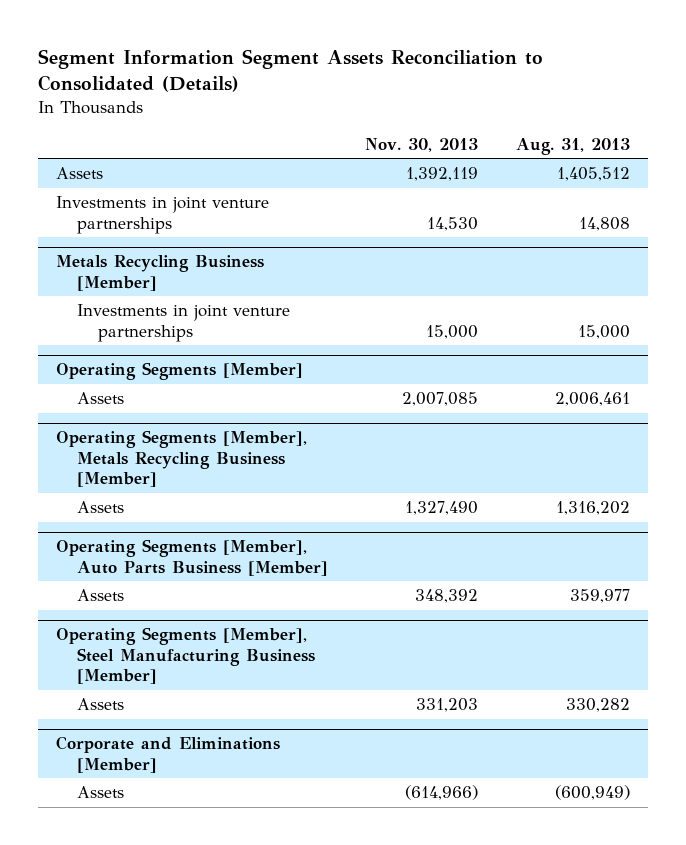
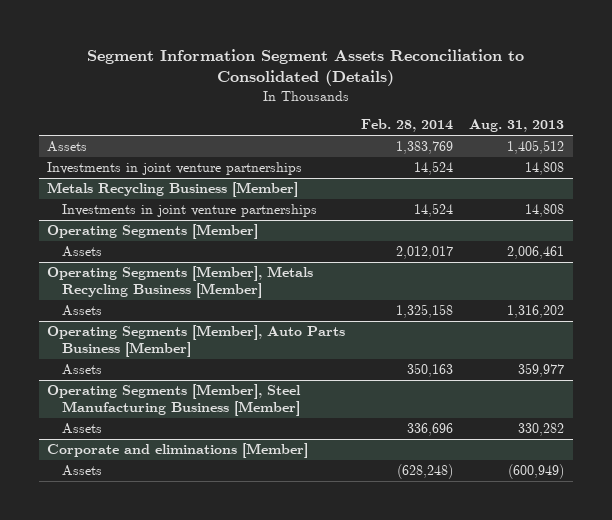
- | Nov. 30, 2013 | Aug. 31, 2013
+ | Feb. 28, 2014 | Aug. 31, 2013
@ Metals Recycling Business [Member]
- Investments in joint venture partnerships | 15,000 | 15,000
+ Investments in joint venture partnerships | 14,524 | 14,808
- Corporate and Eliminations [Member]
+ Corporate and eliminations [Member]

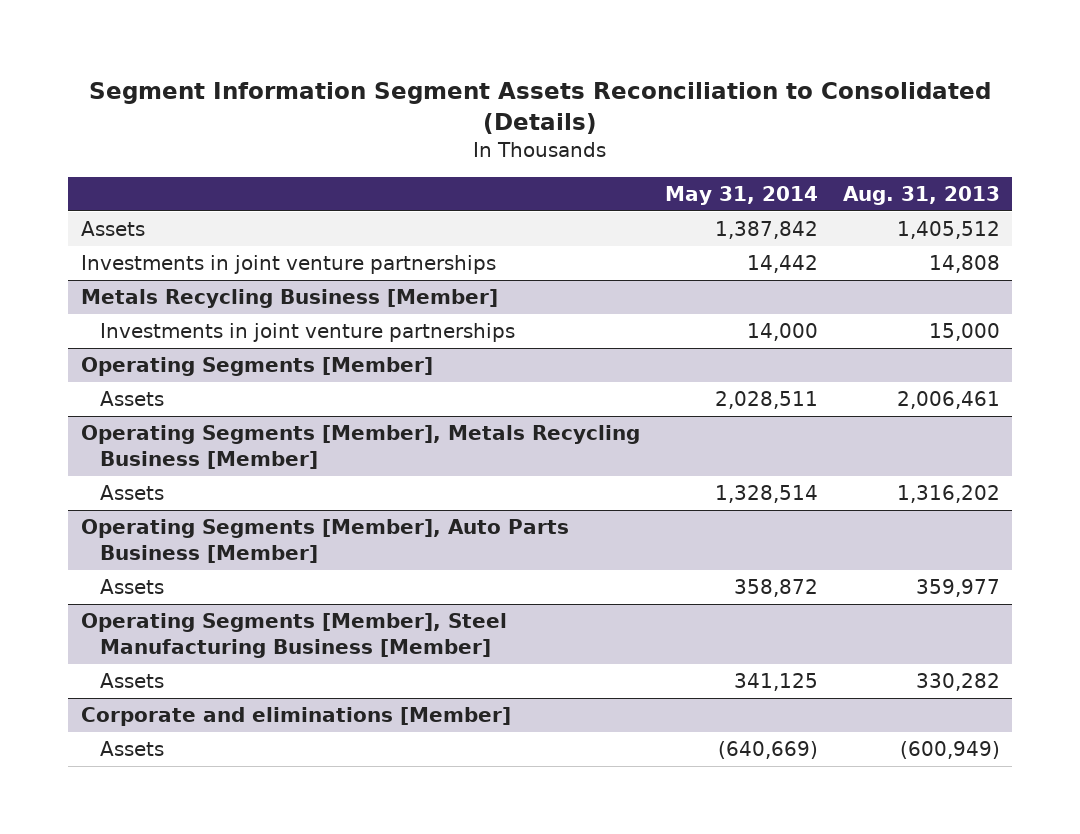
- | Feb. 28, 2014 | Aug. 31, 2013
+ | May 31, 2014 | Aug. 31, 2013
@ Metals Recycling Business [Member]
- Investments in joint venture partnerships | 14,524 | 14,808
+ Investments in joint venture partnerships | 14,000 | 15,000

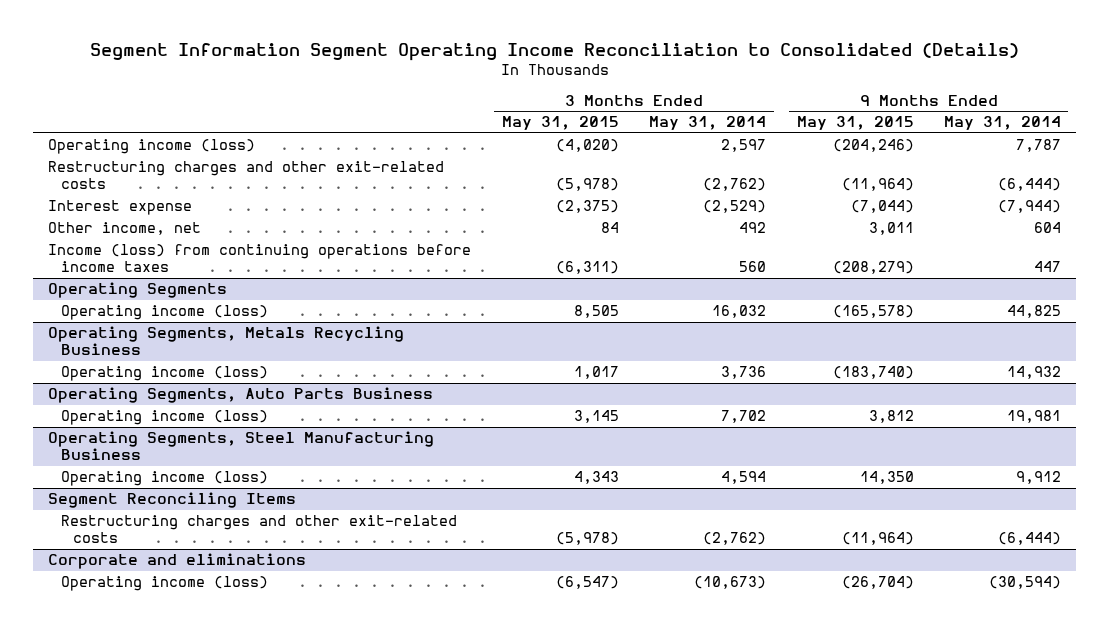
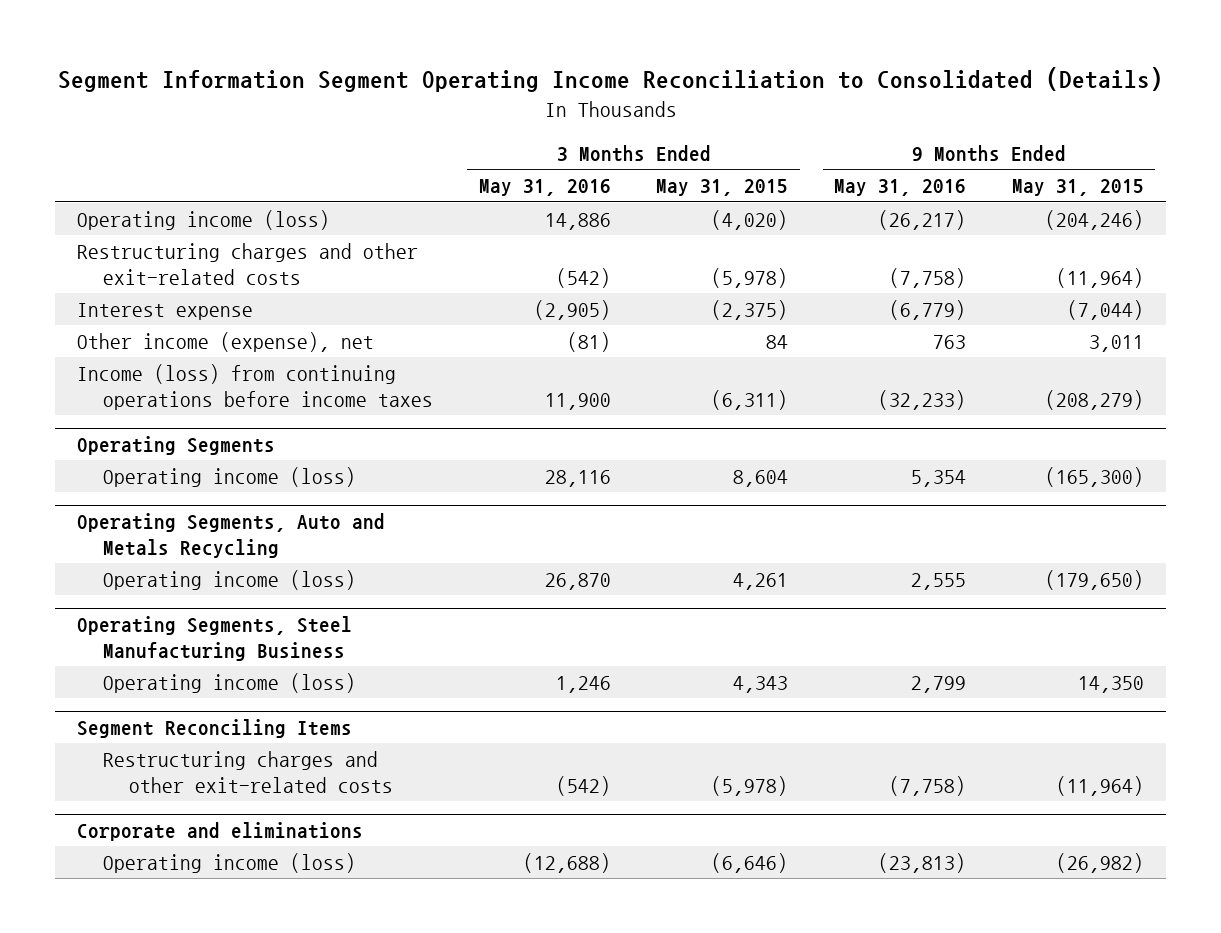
- | 3 Months Ended May 31, 2015 | 3 Months Ended May 31, 2014 | 9 Months Ended May 31, 2015 | 9 Months Ended May 31, 2014
+ | 3 Months Ended May 31, 2016 | 3 Months Ended May 31, 2015 | 9 Months Ended May 31, 2016 | 9 Months Ended May 31, 2015
- Other income, net | 84 | 492 | 3,011 | 604
+ Other income (expense), net | (81) | 84 | 763 | 3,011
@ Operating Segments
- Operating income (loss) | 8,505 | 16,032 | (165,578) | 44,825
- Operating Segments, Metals Recycling Business
- Operating income (loss) | 1,017 | 3,736 | (183,740) | 14,932
- Operating Segments, Auto Parts Business
- Operating income (loss) | 3,145 | 7,702 | 3,812 | 19,981
@ Operating Segments
+ Operating income (loss) | 28,116 | 8,604 | 5,354 | (165,300)
+ Operating Segments, Auto and Metals Recycling
+ Operating income (loss) | 26,870 | 4,261 | 2,555 | (179,650)
@ Corporate and eliminations
- Operating income (loss) | (6,547) | (10,673) | (26,704) | (30,594)
+ Operating income (loss) | (12,688) | (6,646) | (23,813) | (26,982)

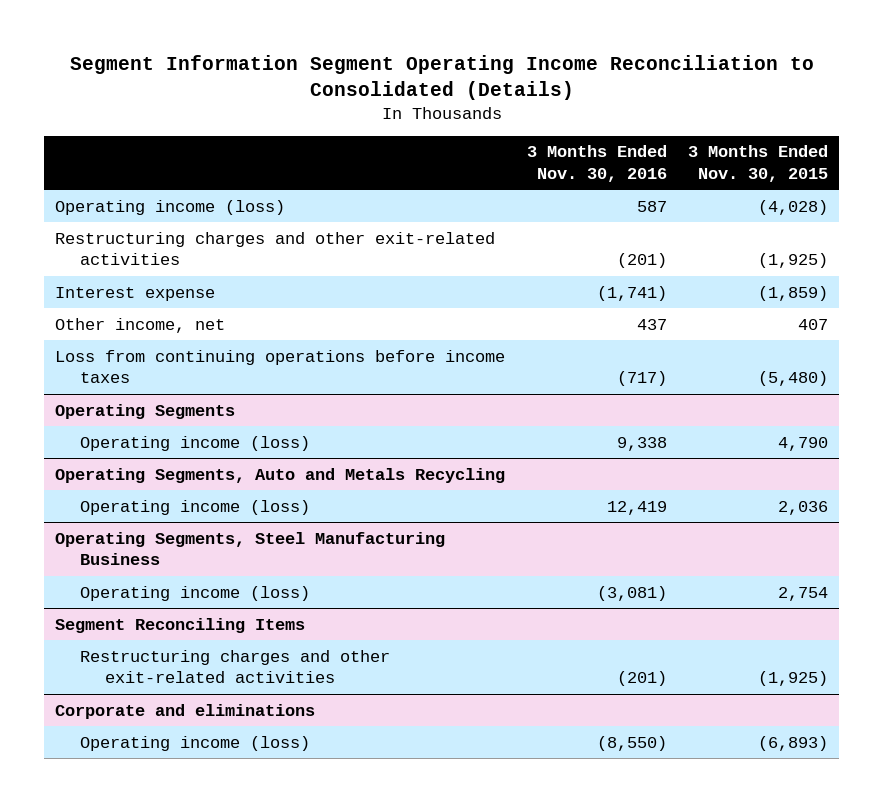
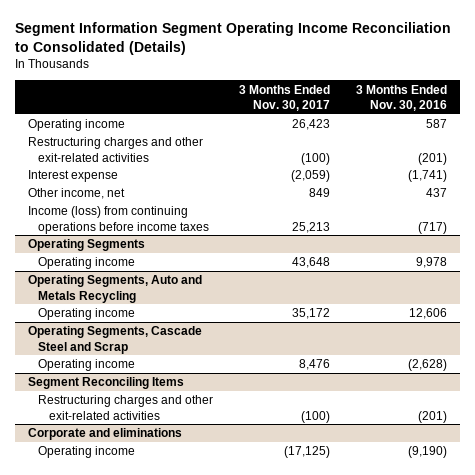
- | 3 Months Ended Nov. 30, 2016 | 3 Months Ended Nov. 30, 2015
+ | 3 Months Ended Nov. 30, 2017 | 3 Months Ended Nov. 30, 2016
- Operating income (loss) | 587 | (4,028)
+ Operating income | 26,423 | 587
- Loss from continuing operations before income taxes | (717) | (5,480)
+ Income (loss) from continuing operations before income taxes | 25,213 | (717)
@ Operating Segments
- Operating income (loss) | 9,338 | 4,790
+ Operating income | 43,648 | 9,978
@ Operating Segments, Auto and Metals Recycling
- Operating income (loss) | 12,419 | 2,036
- Operating Segments, Steel Manufacturing Business
- Operating income (loss) | (3,081) | 2,754
@ Operating Segments, Auto and Metals Recycling
+ Operating income | 35,172 | 12,606
+ Operating Segments, Cascade Steel and Scrap
+ Operating income | 8,476 | (2,628)
@ Corporate and eliminations
- Operating income (loss) | (8,550) | (6,893)
+ Operating income | (17,125) | (9,190)

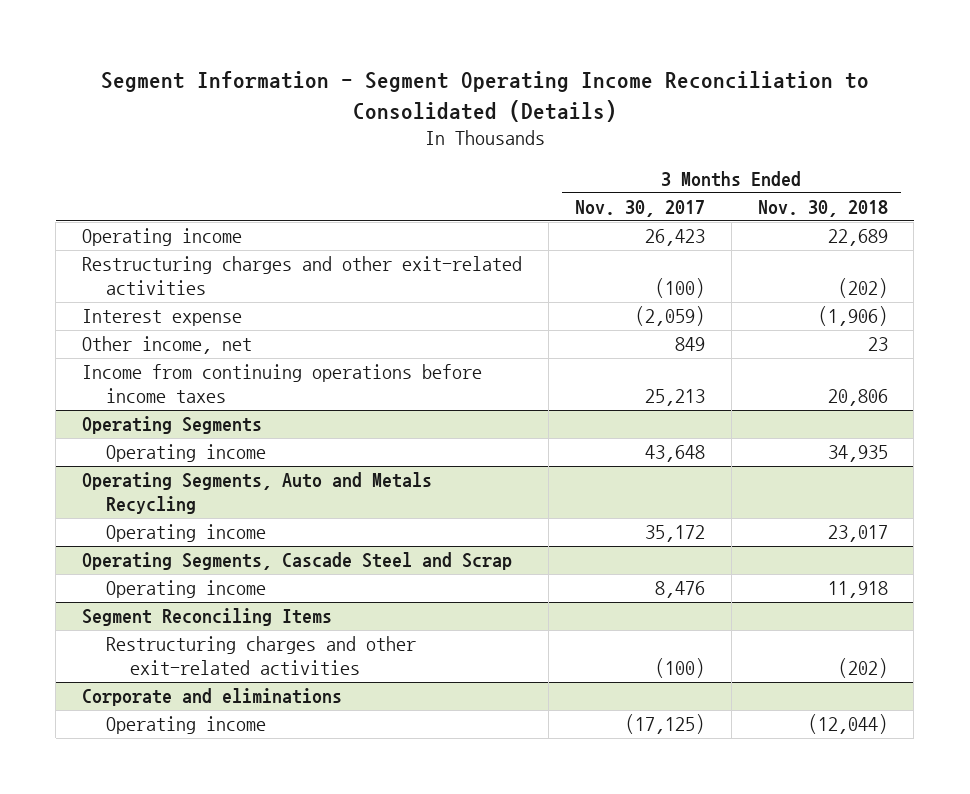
- Segment Information Segment Operating Income Reconciliation to Consolidated (Details)
+ Segment Information - Segment Operating Income Reconciliation to Consolidated (Details)
- | 3 Months Ended Nov. 30, 2017 | 3 Months Ended Nov. 30, 2016
+ | 3 Months Ended Nov. 30, 2017 | 3 Months Ended Nov. 30, 2018
- Income (loss) from continuing operations before income taxes | 25,213 | (717)
+ Income from continuing operations before income taxes | 25,213 | 20,806

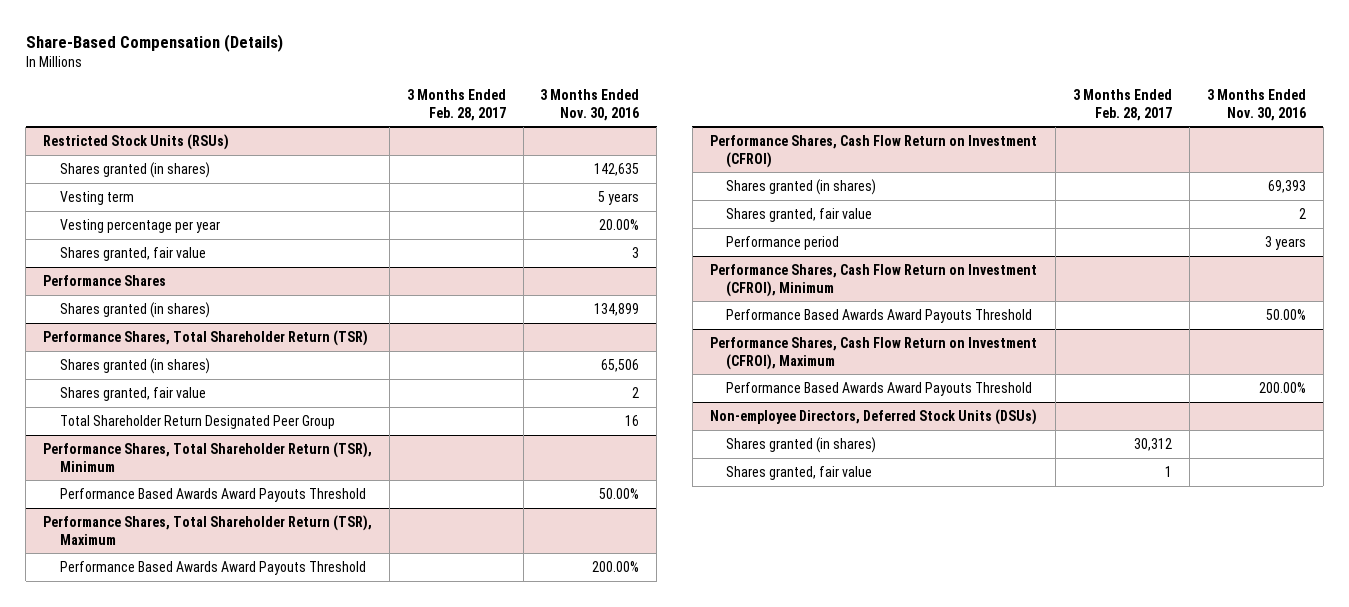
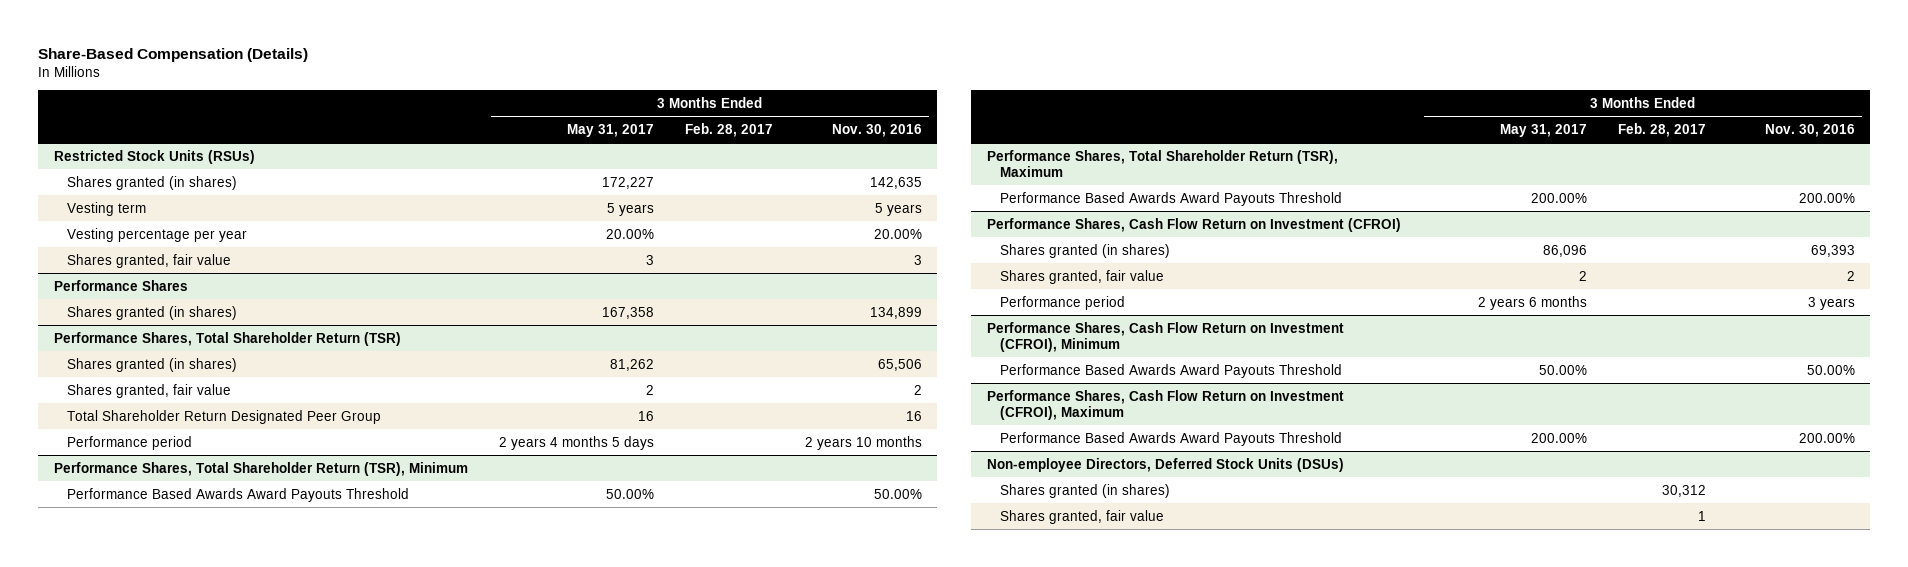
- | 3 Months Ended Feb. 28, 2017 | 3 Months Ended Nov. 30, 2016
+ | 3 Months Ended May 31, 2017 | 3 Months Ended Feb. 28, 2017 | 3 Months Ended Nov. 30, 2016
@ Performance Shares, Total Shareholder Return (TSR)
+ Performance period | 2 years 4 months 5 days | | 2 years 10 months

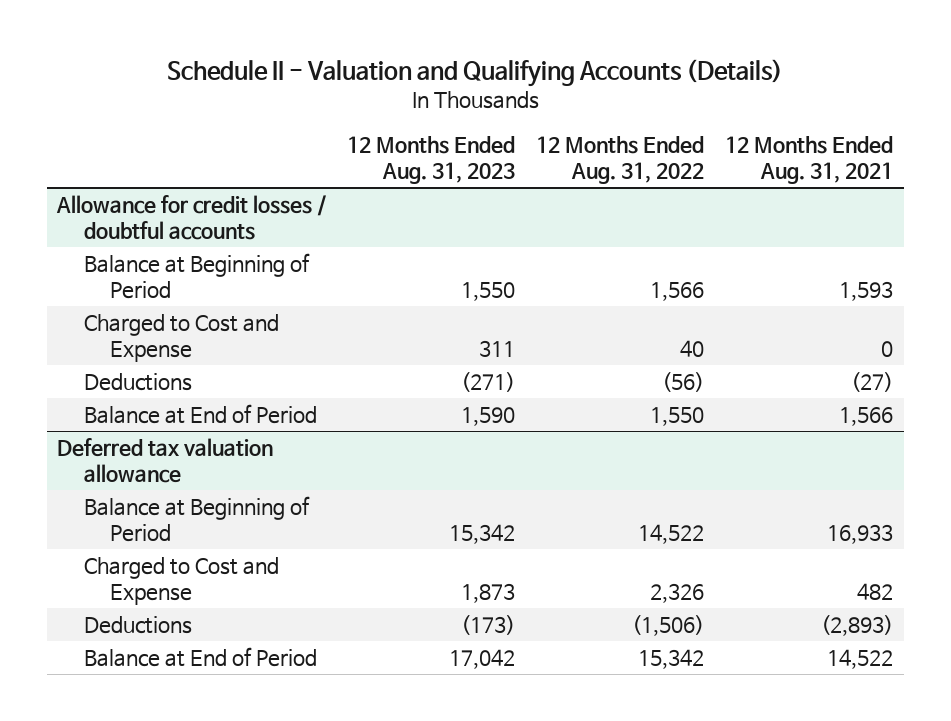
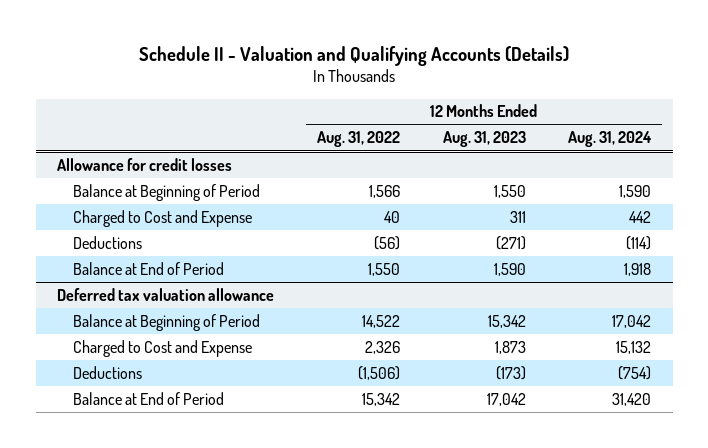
- | 12 Months Ended Aug. 31, 2023 | 12 Months Ended Aug. 31, 2022 | 12 Months Ended Aug. 31, 2021
+ | 12 Months Ended Aug. 31, 2022 | 12 Months Ended Aug. 31, 2023 | 12 Months Ended Aug. 31, 2024
- Allowance for credit losses / doubtful accounts
+ Allowance for credit losses

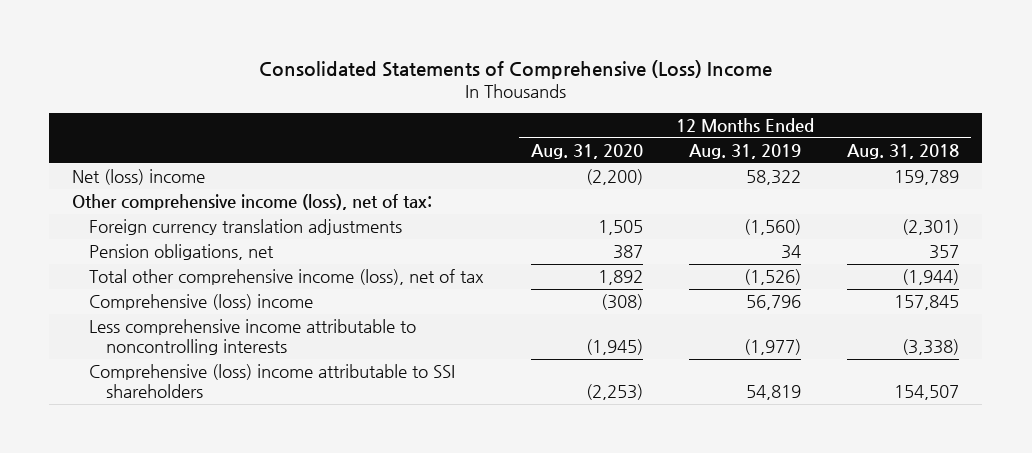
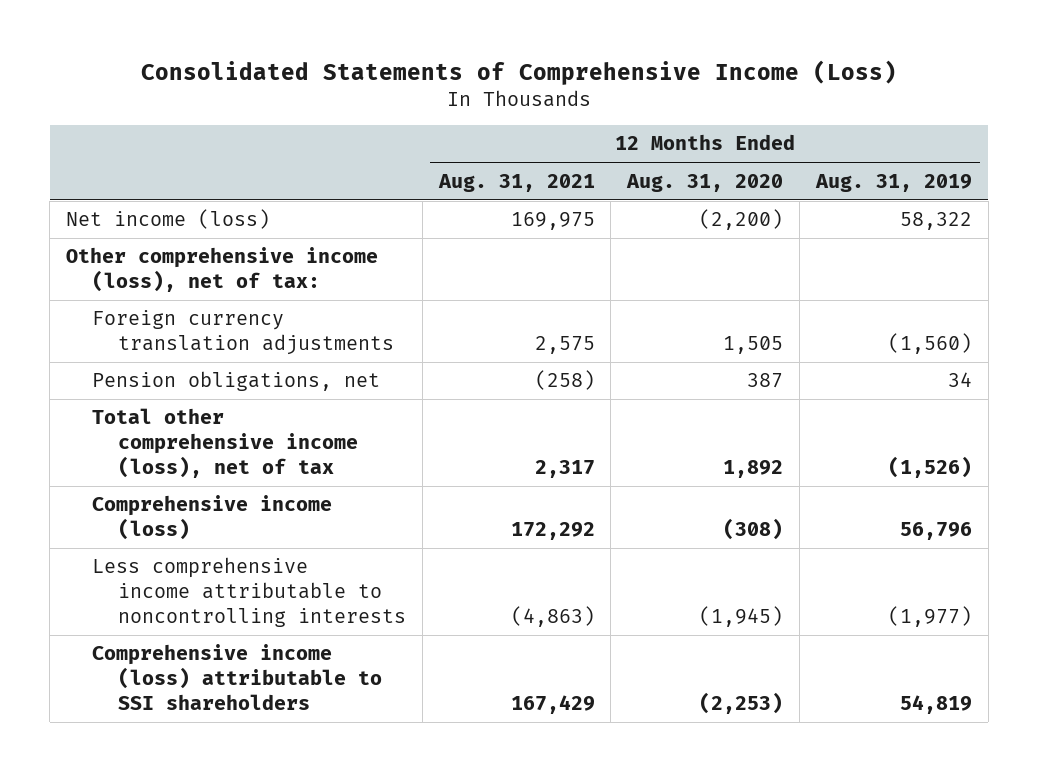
- Consolidated Statements of Comprehensive (Loss) Income
+ Consolidated Statements of Comprehensive Income (Loss)
- | 12 Months Ended Aug. 31, 2020 | 12 Months Ended Aug. 31, 2019 | 12 Months Ended Aug. 31, 2018
+ | 12 Months Ended Aug. 31, 2021 | 12 Months Ended Aug. 31, 2020 | 12 Months Ended Aug. 31, 2019
- Net (loss) income | (2,200) | 58,322 | 159,789
+ Net income (loss) | 169,975 | (2,200) | 58,322
- Comprehensive (loss) income | (308) | 56,796 | 157,845
+ Comprehensive income (loss) | 172,292 | (308) | 56,796
- Comprehensive (loss) income attributable to SSI shareholders | (2,253) | 54,819 | 154,507
+ Comprehensive income (loss) attributable to SSI shareholders | 167,429 | (2,253) | 54,819

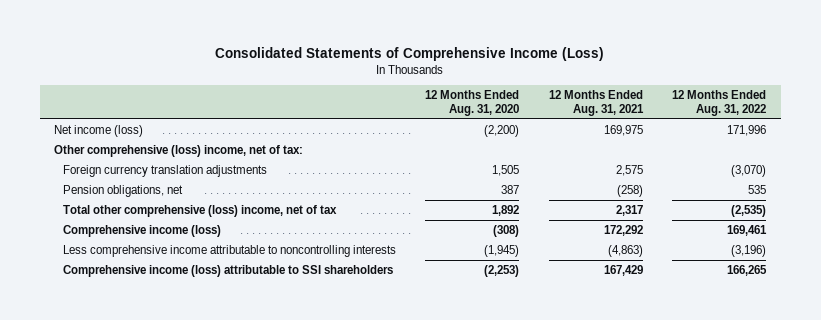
- | 12 Months Ended Aug. 31, 2021 | 12 Months Ended Aug. 31, 2020 | 12 Months Ended Aug. 31, 2019
+ | 12 Months Ended Aug. 31, 2020 | 12 Months Ended Aug. 31, 2021 | 12 Months Ended Aug. 31, 2022
- Other comprehensive income (loss), net of tax:
+ Other comprehensive (loss) income, net of tax:
- Total other comprehensive income (loss), net of tax | 2,317 | 1,892 | (1,526)
+ Total other comprehensive (loss) income, net of tax | 1,892 | 2,317 | (2,535)

